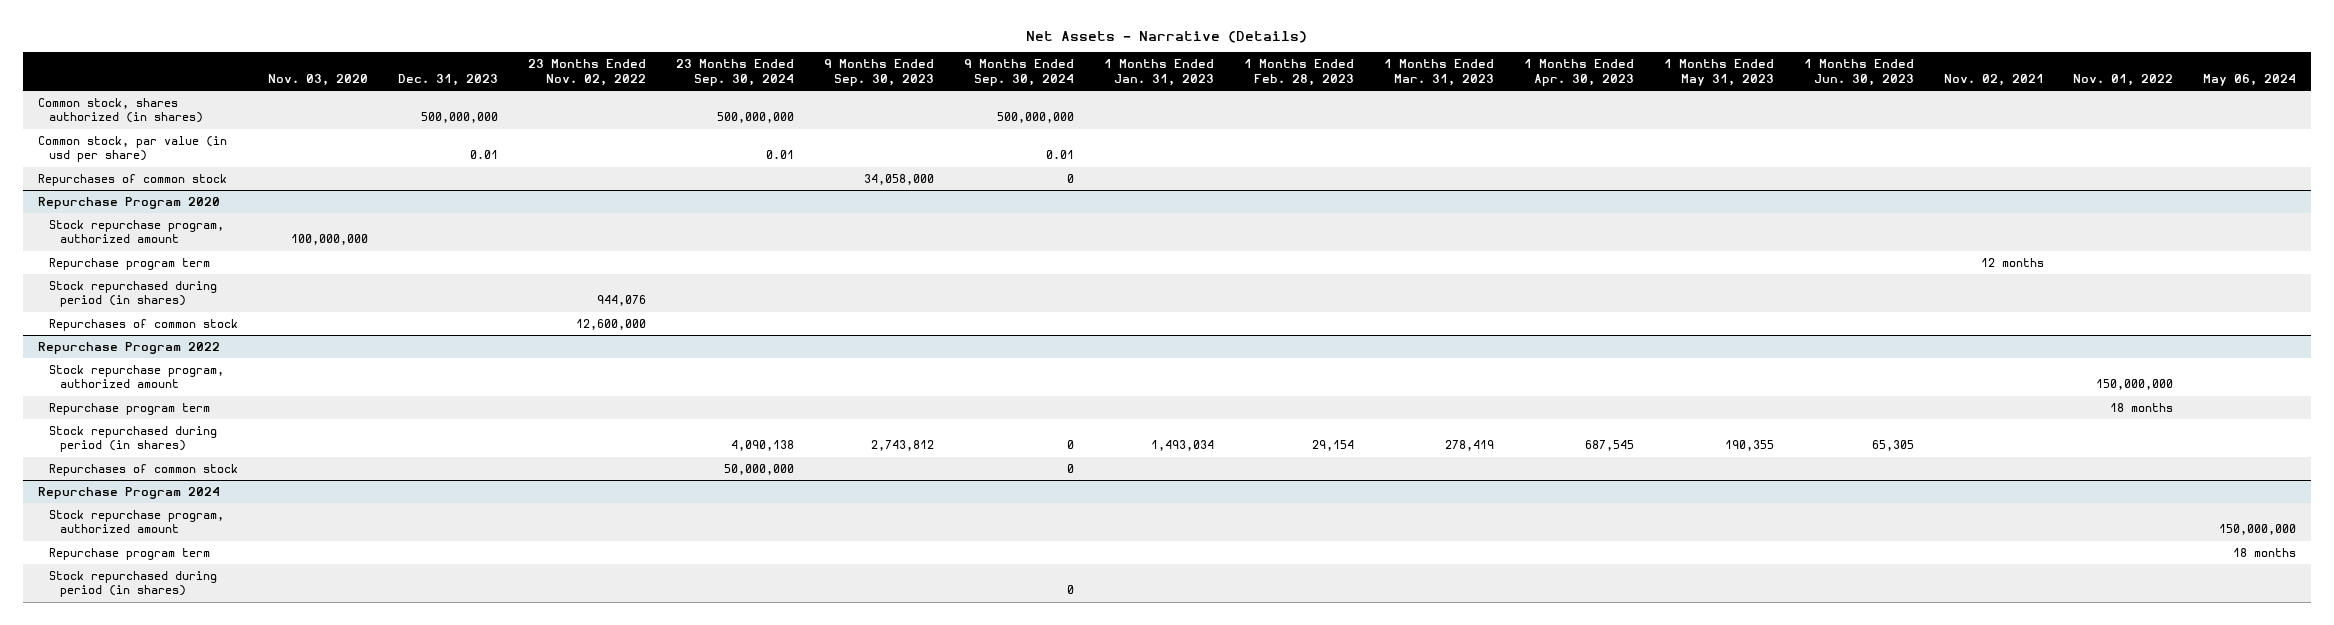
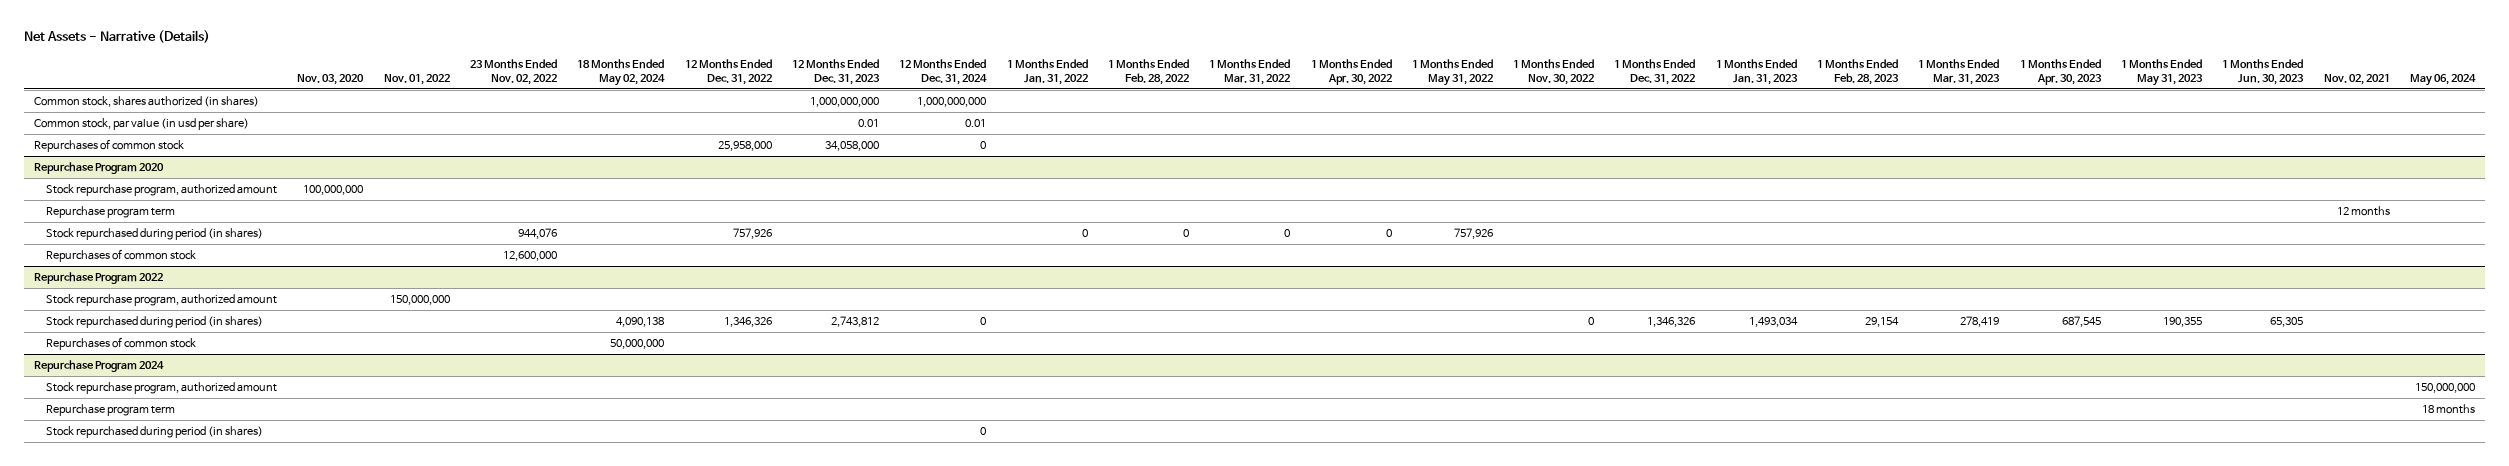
- | Nov. 03, 2020 | Dec. 31, 2023 | 23 Months Ended Nov. 02, 2022 | 23 Months Ended Sep. 30, 2024 | 9 Months Ended Sep. 30, 2023 | 9 Months Ended Sep. 30, 2024 | 1 Months Ended Jan. 31, 2023 | 1 Months Ended Feb. 28, 2023 | 1 Months Ended Mar. 31, 2023 | 1 Months Ended Apr. 30, 2023 | 1 Months Ended May 31, 2023 | 1 Months Ended Jun. 30, 2023 | Nov. 02, 2021 | Nov. 01, 2022 | May 06, 2024
+ | Nov. 03, 2020 | Nov. 01, 2022 | 23 Months Ended Nov. 02, 2022 | 18 Months Ended May 02, 2024 | 12 Months Ended Dec. 31, 2022 | 12 Months Ended Dec. 31, 2023 | 12 Months Ended Dec. 31, 2024 | 1 Months Ended Jan. 31, 2022 | 1 Months Ended Feb. 28, 2022 | 1 Months Ended Mar. 31, 2022 | 1 Months Ended Apr. 30, 2022 | 1 Months Ended May 31, 2022 | 1 Months Ended Nov. 30, 2022 | 1 Months Ended Dec. 31, 2022 | 1 Months Ended Jan. 31, 2023 | 1 Months Ended Feb. 28, 2023 | 1 Months Ended Mar. 31, 2023 | 1 Months Ended Apr. 30, 2023 | 1 Months Ended May 31, 2023 | 1 Months Ended Jun. 30, 2023 | Nov. 02, 2021 | May 06, 2024
@ Repurchase Program 2022
- Repurchase program term | | | | | | | | | | | | | | 18 months |

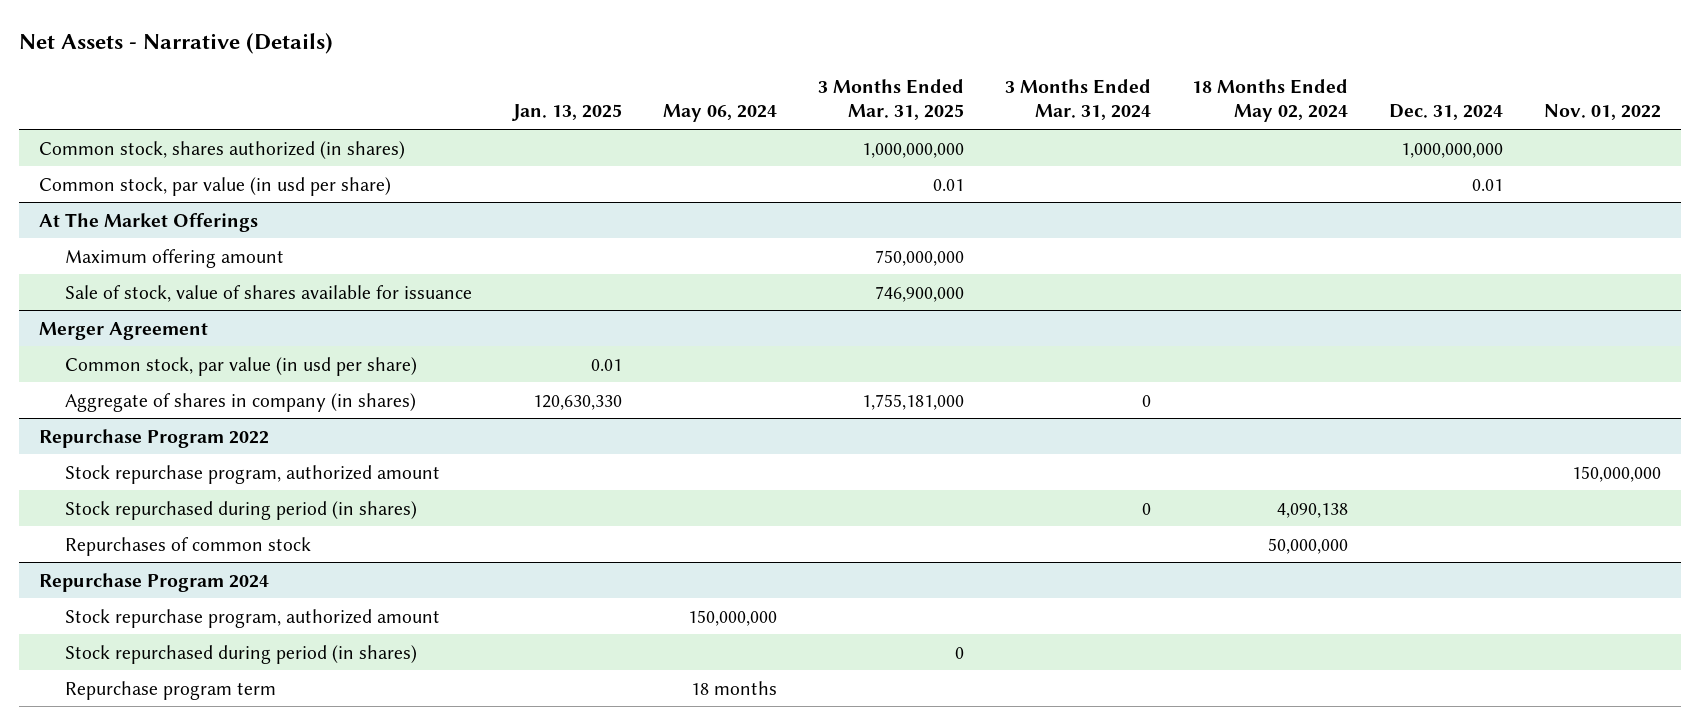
- | Nov. 03, 2020 | Nov. 01, 2022 | 23 Months Ended Nov. 02, 2022 | 18 Months Ended May 02, 2024 | 12 Months Ended Dec. 31, 2022 | 12 Months Ended Dec. 31, 2023 | 12 Months Ended Dec. 31, 2024 | 1 Months Ended Jan. 31, 2022 | 1 Months Ended Feb. 28, 2022 | 1 Months Ended Mar. 31, 2022 | 1 Months Ended Apr. 30, 2022 | 1 Months Ended May 31, 2022 | 1 Months Ended Nov. 30, 2022 | 1 Months Ended Dec. 31, 2022 | 1 Months Ended Jan. 31, 2023 | 1 Months Ended Feb. 28, 2023 | 1 Months Ended Mar. 31, 2023 | 1 Months Ended Apr. 30, 2023 | 1 Months Ended May 31, 2023 | 1 Months Ended Jun. 30, 2023 | Nov. 02, 2021 | May 06, 2024
+ | Jan. 13, 2025 | May 06, 2024 | 3 Months Ended Mar. 31, 2025 | 3 Months Ended Mar. 31, 2024 | 18 Months Ended May 02, 2024 | Dec. 31, 2024 | Nov. 01, 2022
- Repurchases of common stock | | | | | 25,958,000 | 34,058,000 | 0 | | | | | | | | | | | | | | |
- Repurchase Program 2020
- Stock repurchase program, authorized amount | 100,000,000 | | | | | | | | | | | | | | | | | | | | |
- Repurchase program term | | | | | | | | | | | | | | | | | | | | | 12 months |
- Stock repurchased during period (in shares) | | | 944,076 | | 757,926 | | | 0 | 0 | 0 | 0 | 757,926 | | | | | | | | | |
- Repurchases of common stock | | | 12,600,000 | | | | | | | | | | | | | | | | | | |
+ At The Market Offerings
+ Maximum offering amount | | | 750,000,000 | | | |
+ Sale of stock, value of shares available for issuance | | | 746,900,000 | | | |
+ Merger Agreement
+ Common stock, par value (in usd per share) | 0.01 | | | | | |
+ Aggregate of shares in company (in shares) | 120,630,330 | | 1,755,181,000 | 0 | | |
@ Repurchase Program 2024
moved down: Repurchase program term | | 18 months | | | | |

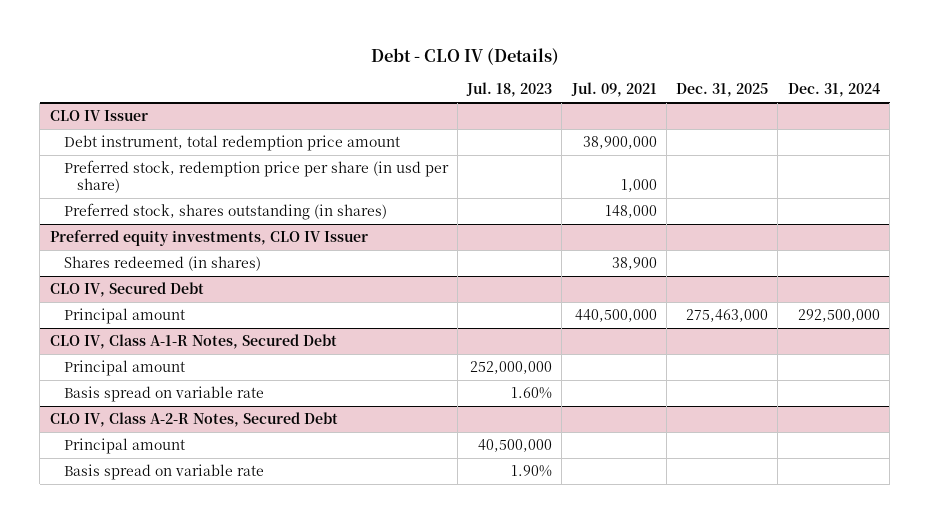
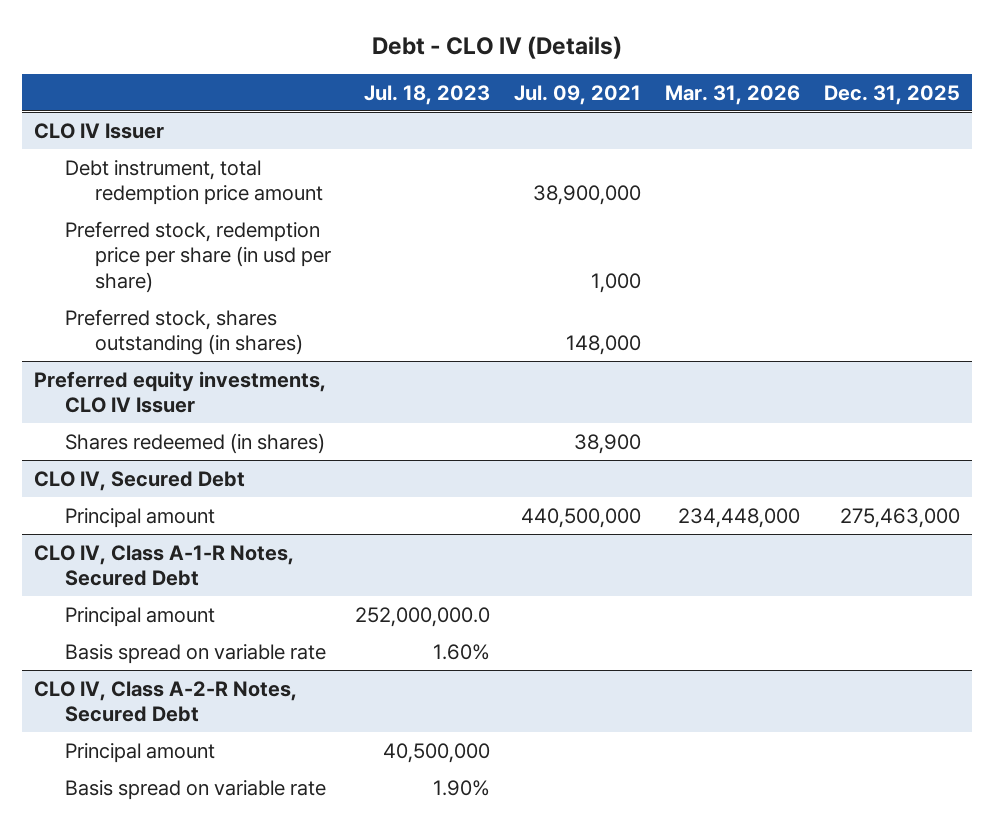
- | Jul. 18, 2023 | Jul. 09, 2021 | Dec. 31, 2025 | Dec. 31, 2024
+ | Jul. 18, 2023 | Jul. 09, 2021 | Mar. 31, 2026 | Dec. 31, 2025
@ CLO IV, Class A-1-R Notes, Secured Debt
- Principal amount | 252,000,000 | | |
+ Principal amount | 252,000,000.0 | | |

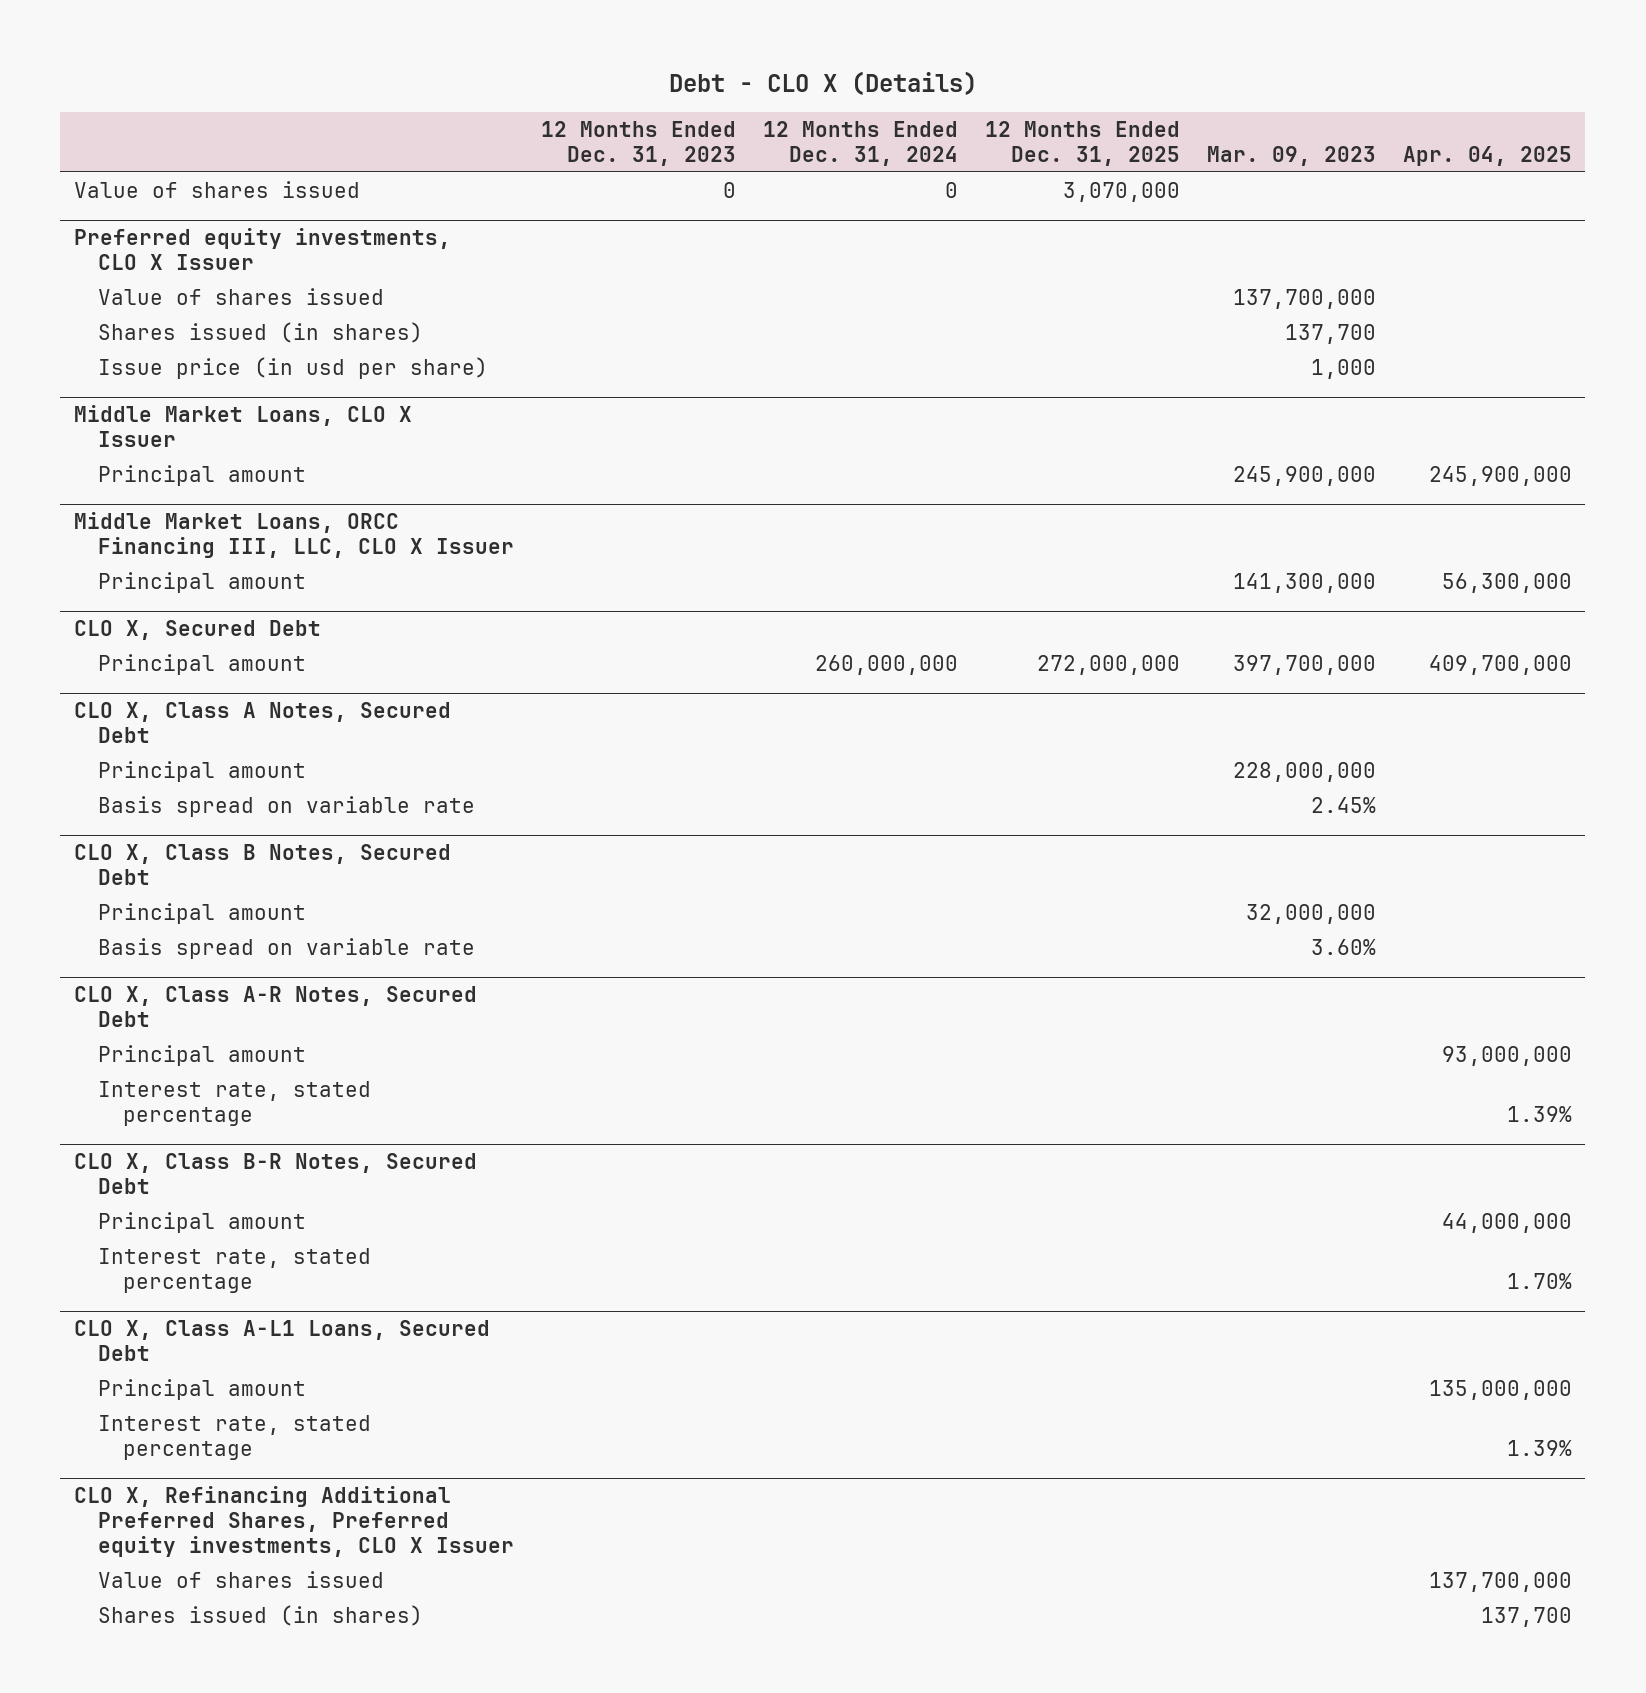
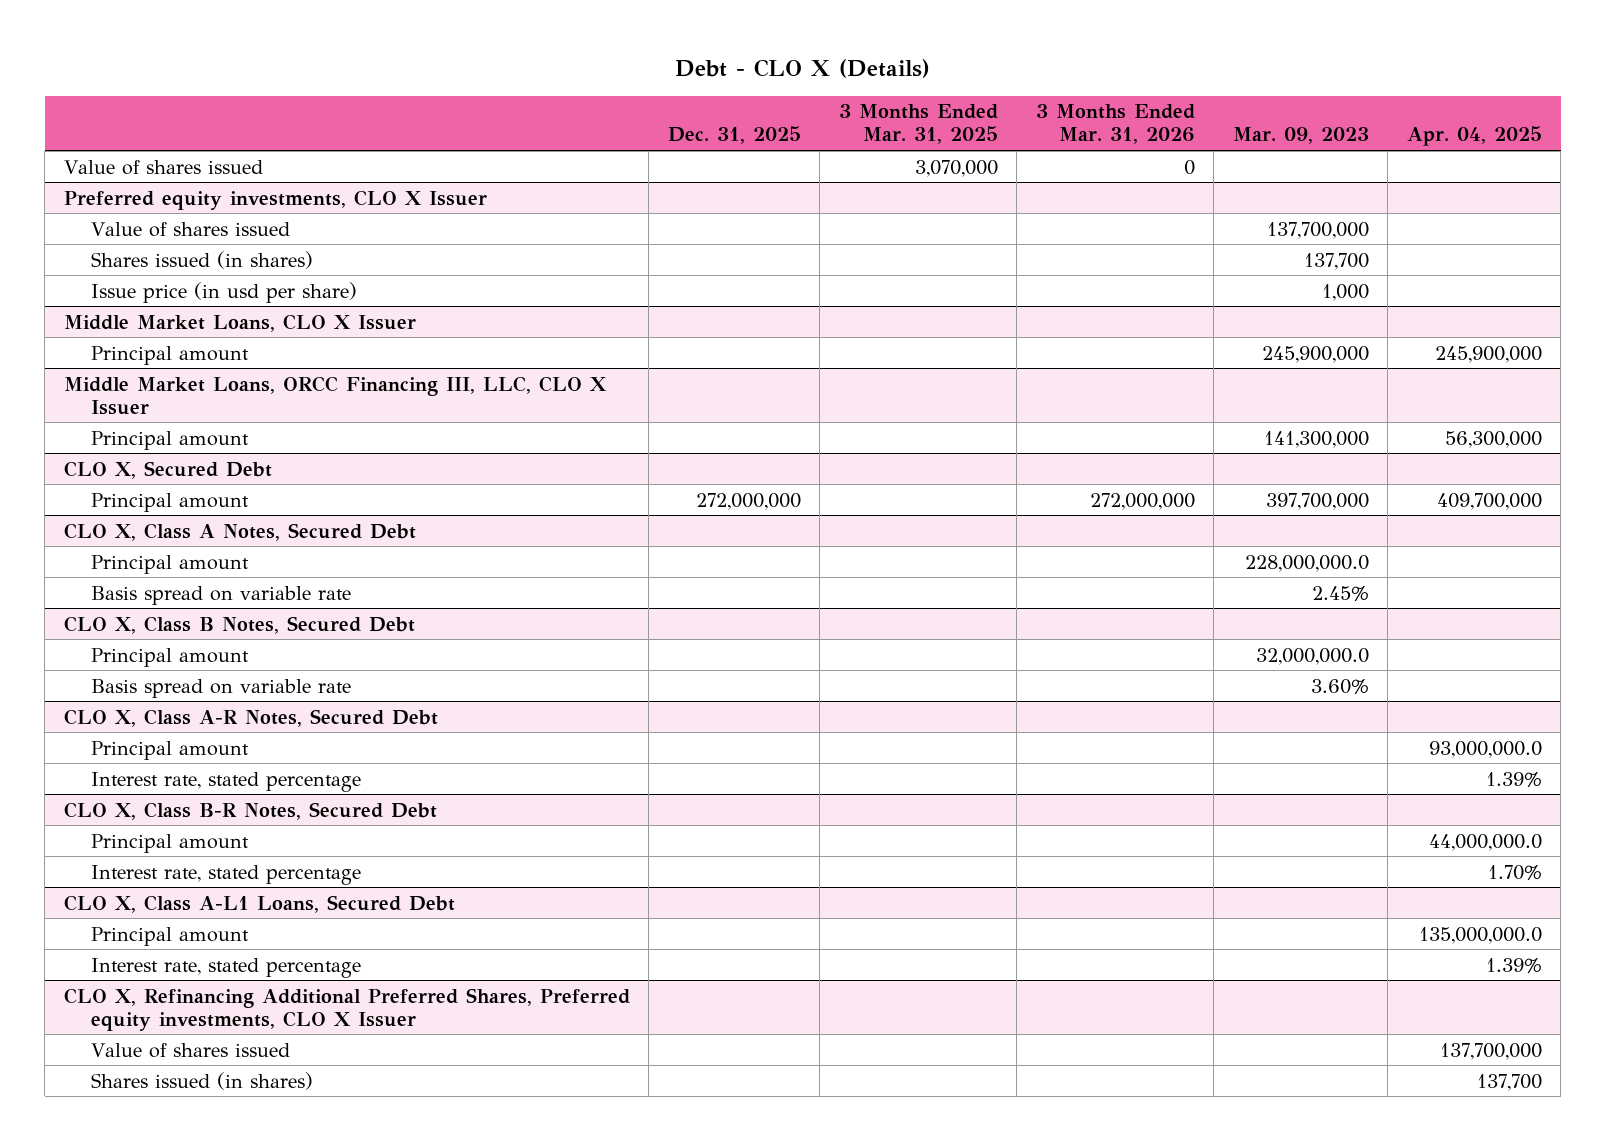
- | 12 Months Ended Dec. 31, 2023 | 12 Months Ended Dec. 31, 2024 | 12 Months Ended Dec. 31, 2025 | Mar. 09, 2023 | Apr. 04, 2025
+ | Dec. 31, 2025 | 3 Months Ended Mar. 31, 2025 | 3 Months Ended Mar. 31, 2026 | Mar. 09, 2023 | Apr. 04, 2025
@ CLO X, Class A Notes, Secured Debt
- Principal amount | | | | 228,000,000 |
+ Principal amount | | | | 228,000,000.0 |
@ CLO X, Class B Notes, Secured Debt
- Principal amount | | | | 32,000,000 |
+ Principal amount | | | | 32,000,000.0 |
@ CLO X, Class A-R Notes, Secured Debt
- Principal amount | | | | | 93,000,000
+ Principal amount | | | | | 93,000,000.0
@ CLO X, Class B-R Notes, Secured Debt
- Principal amount | | | | | 44,000,000
+ Principal amount | | | | | 44,000,000.0
@ CLO X, Class A-L1 Loans, Secured Debt
- Principal amount | | | | | 135,000,000
+ Principal amount | | | | | 135,000,000.0

